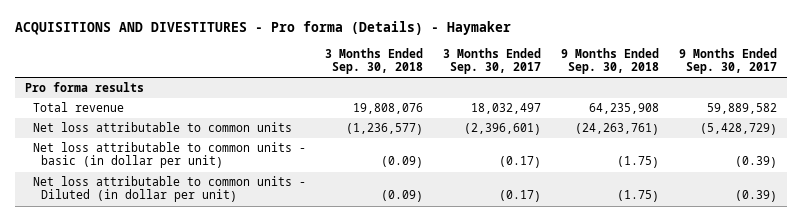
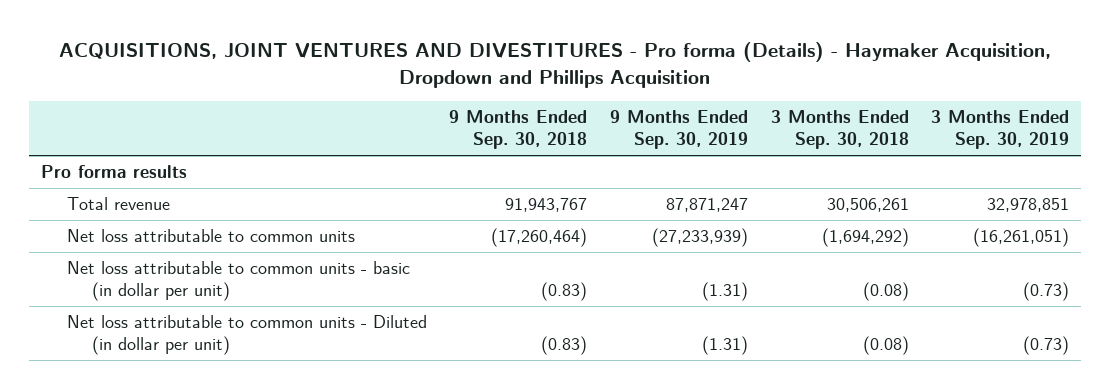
- ACQUISITIONS AND DIVESTITURES - Pro forma (Details) - Haymaker
+ ACQUISITIONS, JOINT VENTURES AND DIVESTITURES - Pro forma (Details) - Haymaker Acquisition, Dropdown and Phillips Acquisition
- | 3 Months Ended Sep. 30, 2018 | 3 Months Ended Sep. 30, 2017 | 9 Months Ended Sep. 30, 2018 | 9 Months Ended Sep. 30, 2017
+ | 9 Months Ended Sep. 30, 2018 | 9 Months Ended Sep. 30, 2019 | 3 Months Ended Sep. 30, 2018 | 3 Months Ended Sep. 30, 2019
- Total revenue | 19,808,076 | 18,032,497 | 64,235,908 | 59,889,582
- Net loss attributable to common units | (1,236,577) | (2,396,601) | (24,263,761) | (5,428,729)
- Net loss attributable to common units - basic (in dollar per unit) | (0.09) | (0.17) | (1.75) | (0.39)
- Net loss attributable to common units - Diluted (in dollar per unit) | (0.09) | (0.17) | (1.75) | (0.39)
+ Total revenue | 91,943,767 | 87,871,247 | 30,506,261 | 32,978,851
+ Net loss attributable to common units | (17,260,464) | (27,233,939) | (1,694,292) | (16,261,051)
+ Net loss attributable to common units - basic (in dollar per unit) | (0.83) | (1.31) | (0.08) | (0.73)
+ Net loss attributable to common units - Diluted (in dollar per unit) | (0.83) | (1.31) | (0.08) | (0.73)

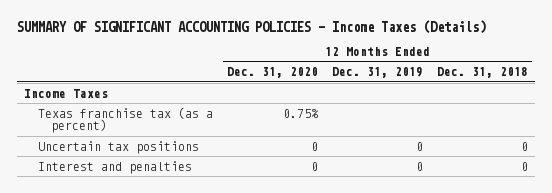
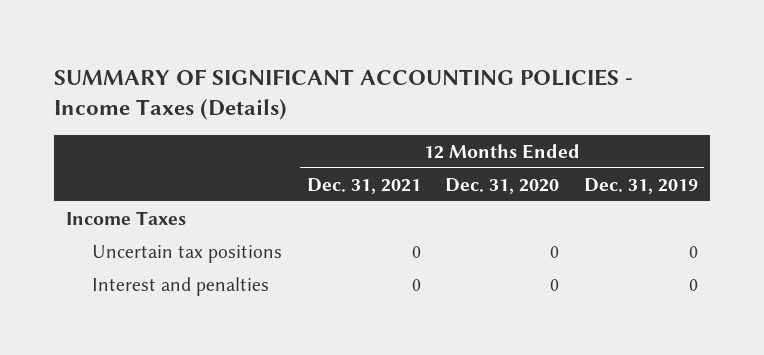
- | 12 Months Ended Dec. 31, 2020 | 12 Months Ended Dec. 31, 2019 | 12 Months Ended Dec. 31, 2018
+ | 12 Months Ended Dec. 31, 2021 | 12 Months Ended Dec. 31, 2020 | 12 Months Ended Dec. 31, 2019
- Texas franchise tax (as a percent) | 0.75% | |

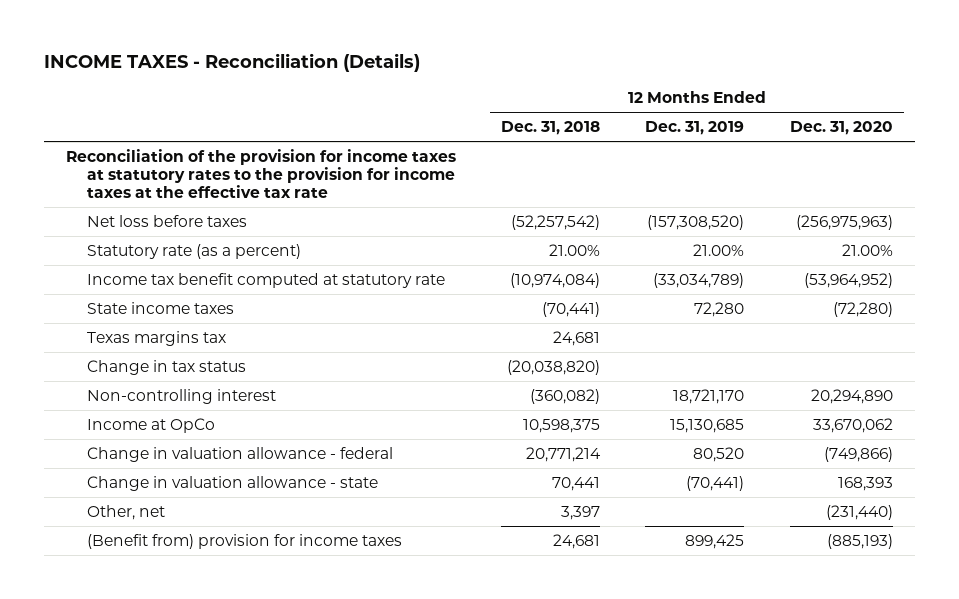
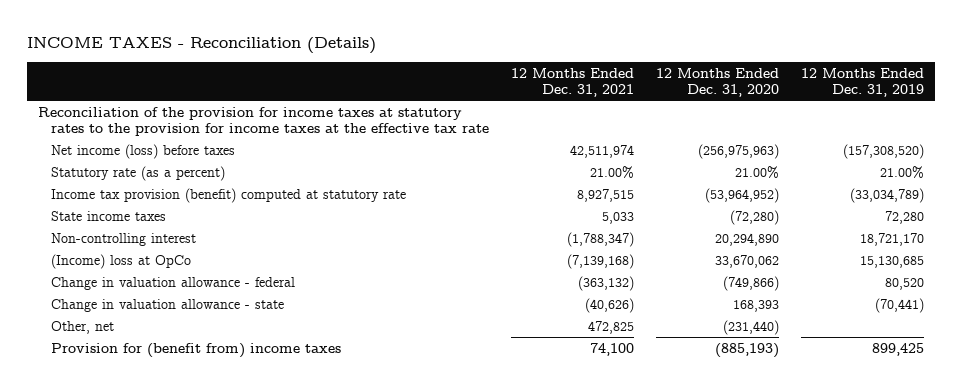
- | 12 Months Ended Dec. 31, 2018 | 12 Months Ended Dec. 31, 2019 | 12 Months Ended Dec. 31, 2020
+ | 12 Months Ended Dec. 31, 2021 | 12 Months Ended Dec. 31, 2020 | 12 Months Ended Dec. 31, 2019
- Net loss before taxes | (52,257,542) | (157,308,520) | (256,975,963)
+ Net income (loss) before taxes | 42,511,974 | (256,975,963) | (157,308,520)
- Income tax benefit computed at statutory rate | (10,974,084) | (33,034,789) | (53,964,952)
+ Income tax provision (benefit) computed at statutory rate | 8,927,515 | (53,964,952) | (33,034,789)
- Texas margins tax | 24,681 | |
- Change in tax status | (20,038,820) | |
- Income at OpCo | 10,598,375 | 15,130,685 | 33,670,062
+ (Income) loss at OpCo | (7,139,168) | 33,670,062 | 15,130,685
- (Benefit from) provision for income taxes | 24,681 | 899,425 | (885,193)
+ Provision for (benefit from) income taxes | 74,100 | (885,193) | 899,425

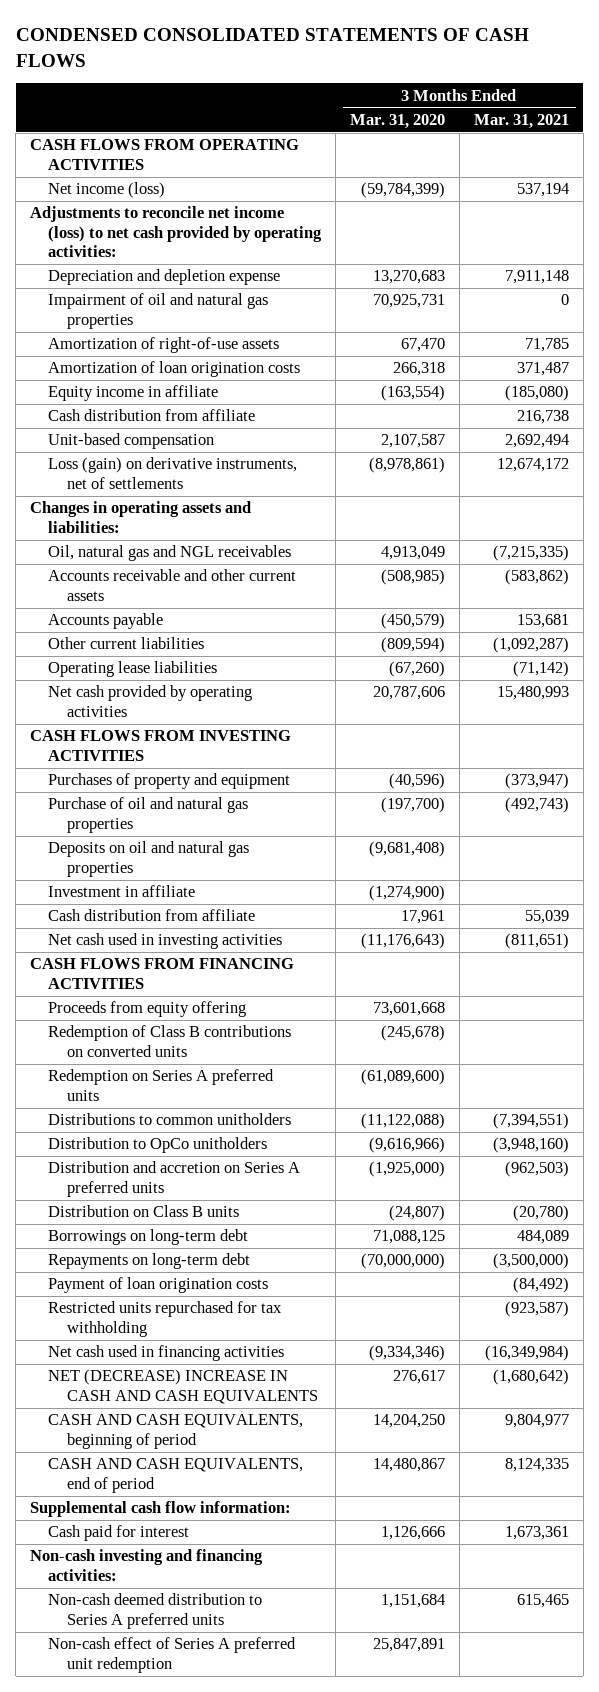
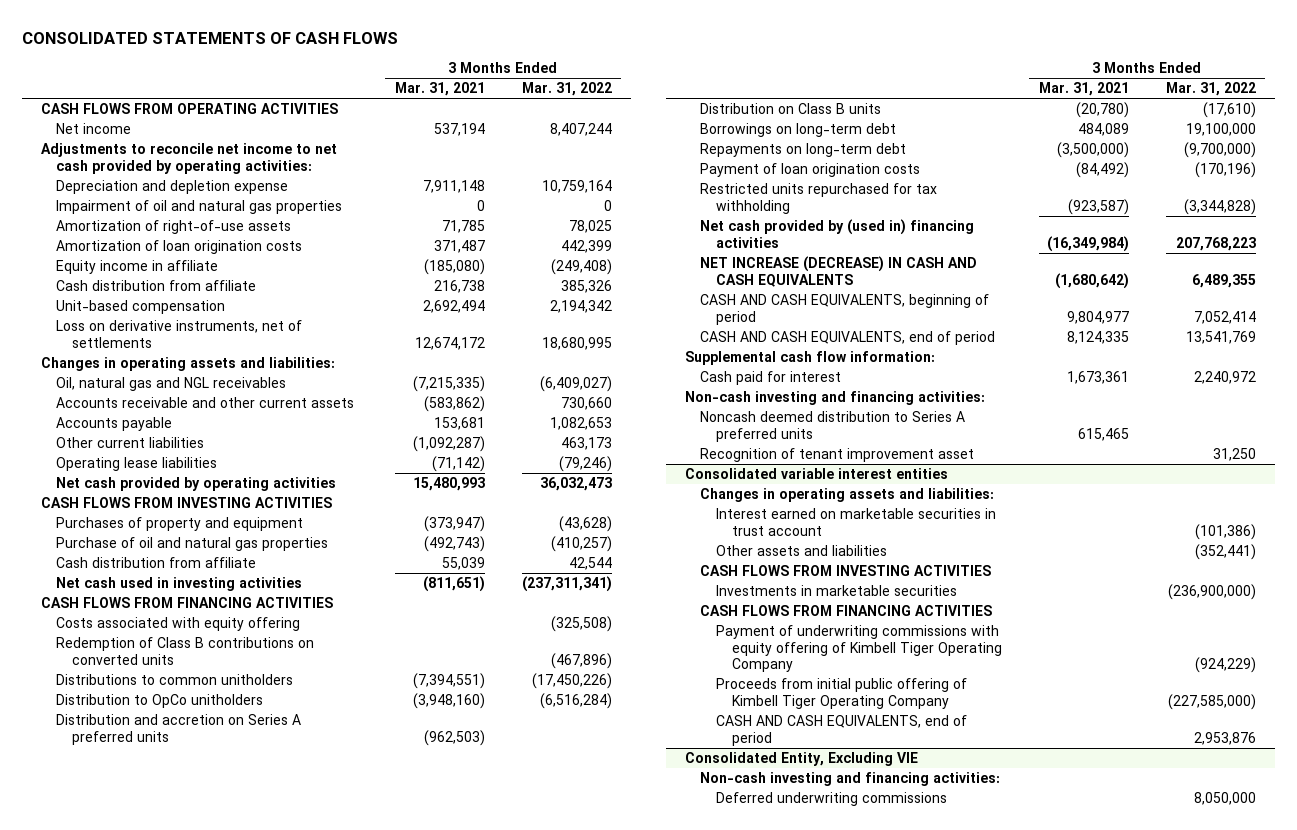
- CONDENSED CONSOLIDATED STATEMENTS OF CASH FLOWS
+ CONSOLIDATED STATEMENTS OF CASH FLOWS
- | 3 Months Ended Mar. 31, 2020 | 3 Months Ended Mar. 31, 2021
+ | 3 Months Ended Mar. 31, 2021 | 3 Months Ended Mar. 31, 2022
- Net income (loss) | (59,784,399) | 537,194
- Adjustments to reconcile net income (loss) to net cash provided by operating activities:
+ Net income | 537,194 | 8,407,244
+ Adjustments to reconcile net income to net cash provided by operating activities:
- Loss (gain) on derivative instruments, net of settlements | (8,978,861) | 12,674,172
+ Loss on derivative instruments, net of settlements | 12,674,172 | 18,680,995
- Deposits on oil and natural gas properties | (9,681,408) |
- Investment in affiliate | (1,274,900) |
- Proceeds from equity offering | 73,601,668 |
+ Costs associated with equity offering | | (325,508)
- Redemption on Series A preferred units | (61,089,600) |
- Net cash used in financing activities | (9,334,346) | (16,349,984)
- NET (DECREASE) INCREASE IN CASH AND CASH EQUIVALENTS | 276,617 | (1,680,642)
+ Net cash provided by (used in) financing activities | (16,349,984) | 207,768,223
+ NET INCREASE (DECREASE) IN CASH AND CASH EQUIVALENTS | (1,680,642) | 6,489,355
- Non-cash deemed distribution to Series A preferred units | 1,151,684 | 615,465
- Non-cash effect of Series A preferred unit redemption | 25,847,891 |
+ Noncash deemed distribution to Series A preferred units | 615,465 |
+ Recognition of tenant improvement asset | | 31,250
+ Consolidated variable interest entities
+ Changes in operating assets and liabilities:
+ Interest earned on marketable securities in trust account | | (101,386)
+ Other assets and liabilities | | (352,441)
+ CASH FLOWS FROM INVESTING ACTIVITIES
+ Investments in marketable securities | | (236,900,000)
+ CASH FLOWS FROM FINANCING ACTIVITIES
+ Payment of underwriting commissions with equity offering of Kimbell Tiger Operating Company | | (924,229)
+ Proceeds from initial public offering of Kimbell Tiger Operating Company | | (227,585,000)
+ CASH AND CASH EQUIVALENTS, end of period | | 2,953,876
+ Consolidated Entity, Excluding VIE
+ Non-cash investing and financing activities:
+ Deferred underwriting commissions | | 8,050,000

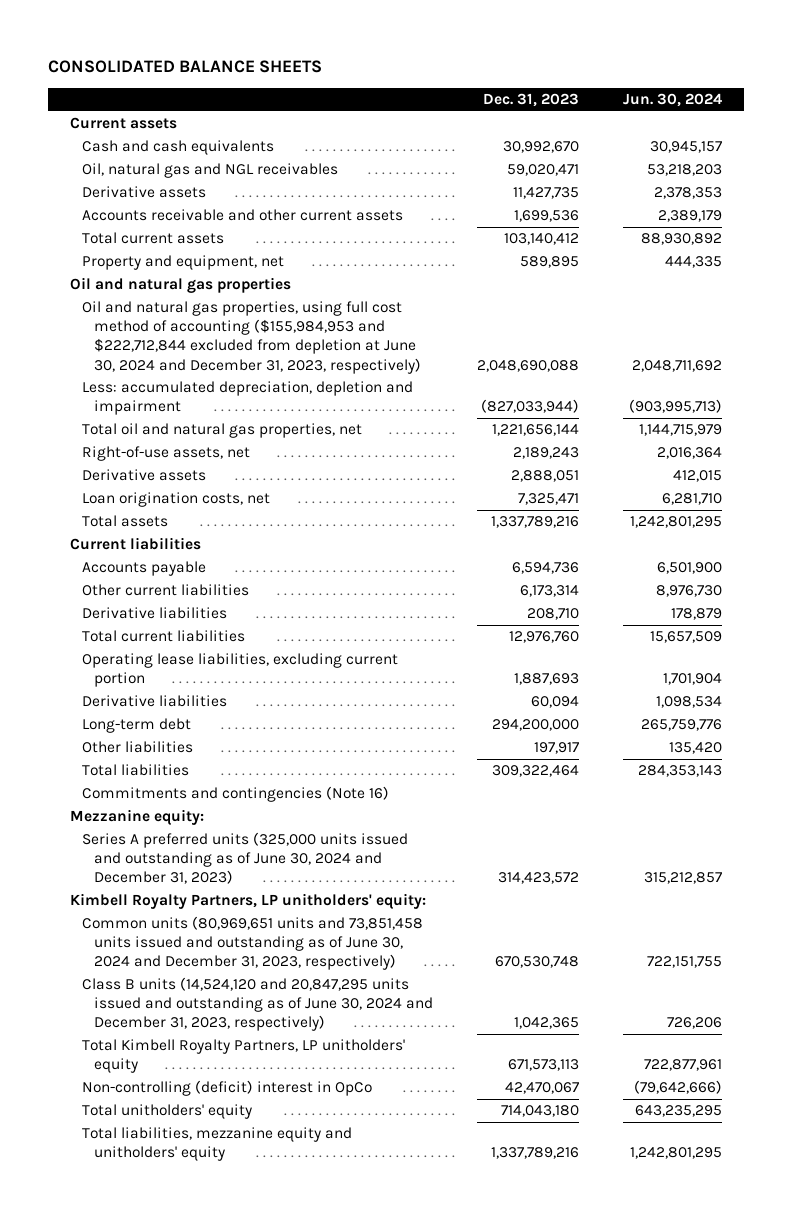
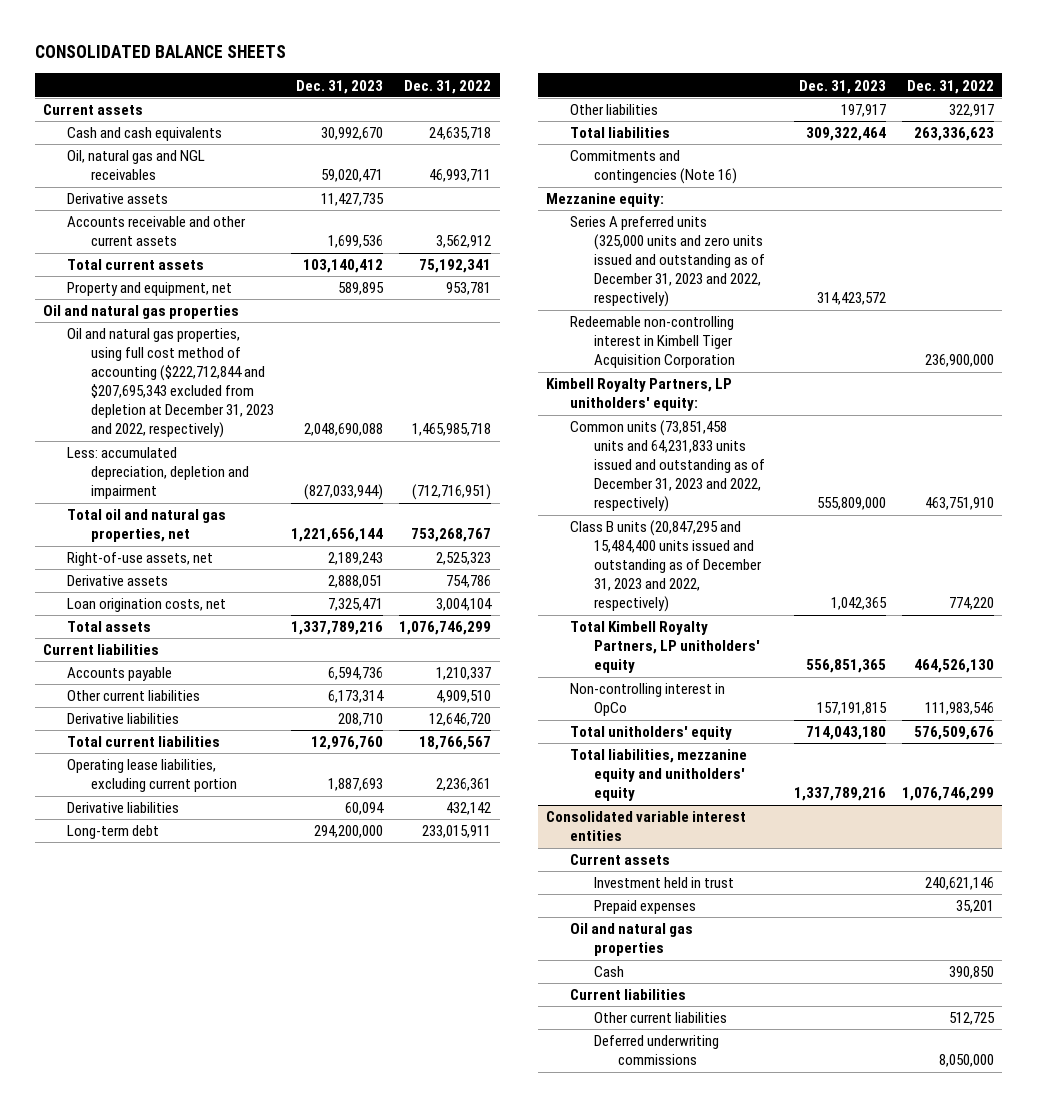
- | Dec. 31, 2023 | Jun. 30, 2024
+ | Dec. 31, 2023 | Dec. 31, 2022
- Oil and natural gas properties, using full cost method of accounting ($155,984,953 and $222,712,844 excluded from depletion at June 30, 2024 and December 31, 2023, respectively) | 2,048,690,088 | 2,048,711,692
+ Oil and natural gas properties, using full cost method of accounting ($222,712,844 and $207,695,343 excluded from depletion at December 31, 2023 and 2022, respectively) | 2,048,690,088 | 1,465,985,718
- Series A preferred units (325,000 units issued and outstanding as of June 30, 2024 and December 31, 2023) | 314,423,572 | 315,212,857
+ Series A preferred units (325,000 units and zero units issued and outstanding as of December 31, 2023 and 2022, respectively) | 314,423,572 |
+ Redeemable non-controlling interest in Kimbell Tiger Acquisition Corporation | | 236,900,000
- Common units (80,969,651 units and 73,851,458 units issued and outstanding as of June 30, 2024 and December 31, 2023, respectively) | 670,530,748 | 722,151,755
- Class B units (14,524,120 and 20,847,295 units issued and outstanding as of June 30, 2024 and December 31, 2023, respectively) | 1,042,365 | 726,206
- Total Kimbell Royalty Partners, LP unitholders' equity | 671,573,113 | 722,877,961
- Non-controlling (deficit) interest in OpCo | 42,470,067 | (79,642,666)
+ Common units (73,851,458 units and 64,231,833 units issued and outstanding as of December 31, 2023 and 2022, respectively) | 555,809,000 | 463,751,910
+ Class B units (20,847,295 and 15,484,400 units issued and outstanding as of December 31, 2023 and 2022, respectively) | 1,042,365 | 774,220
+ Total Kimbell Royalty Partners, LP unitholders' equity | 556,851,365 | 464,526,130
+ Non-controlling interest in OpCo | 157,191,815 | 111,983,546
+ Consolidated variable interest entities
+ Current assets
+ Investment held in trust | | 240,621,146
+ Prepaid expenses | | 35,201
+ Oil and natural gas properties
+ Cash | | 390,850
+ Current liabilities
+ Other current liabilities | | 512,725
+ Deferred underwriting commissions | | 8,050,000

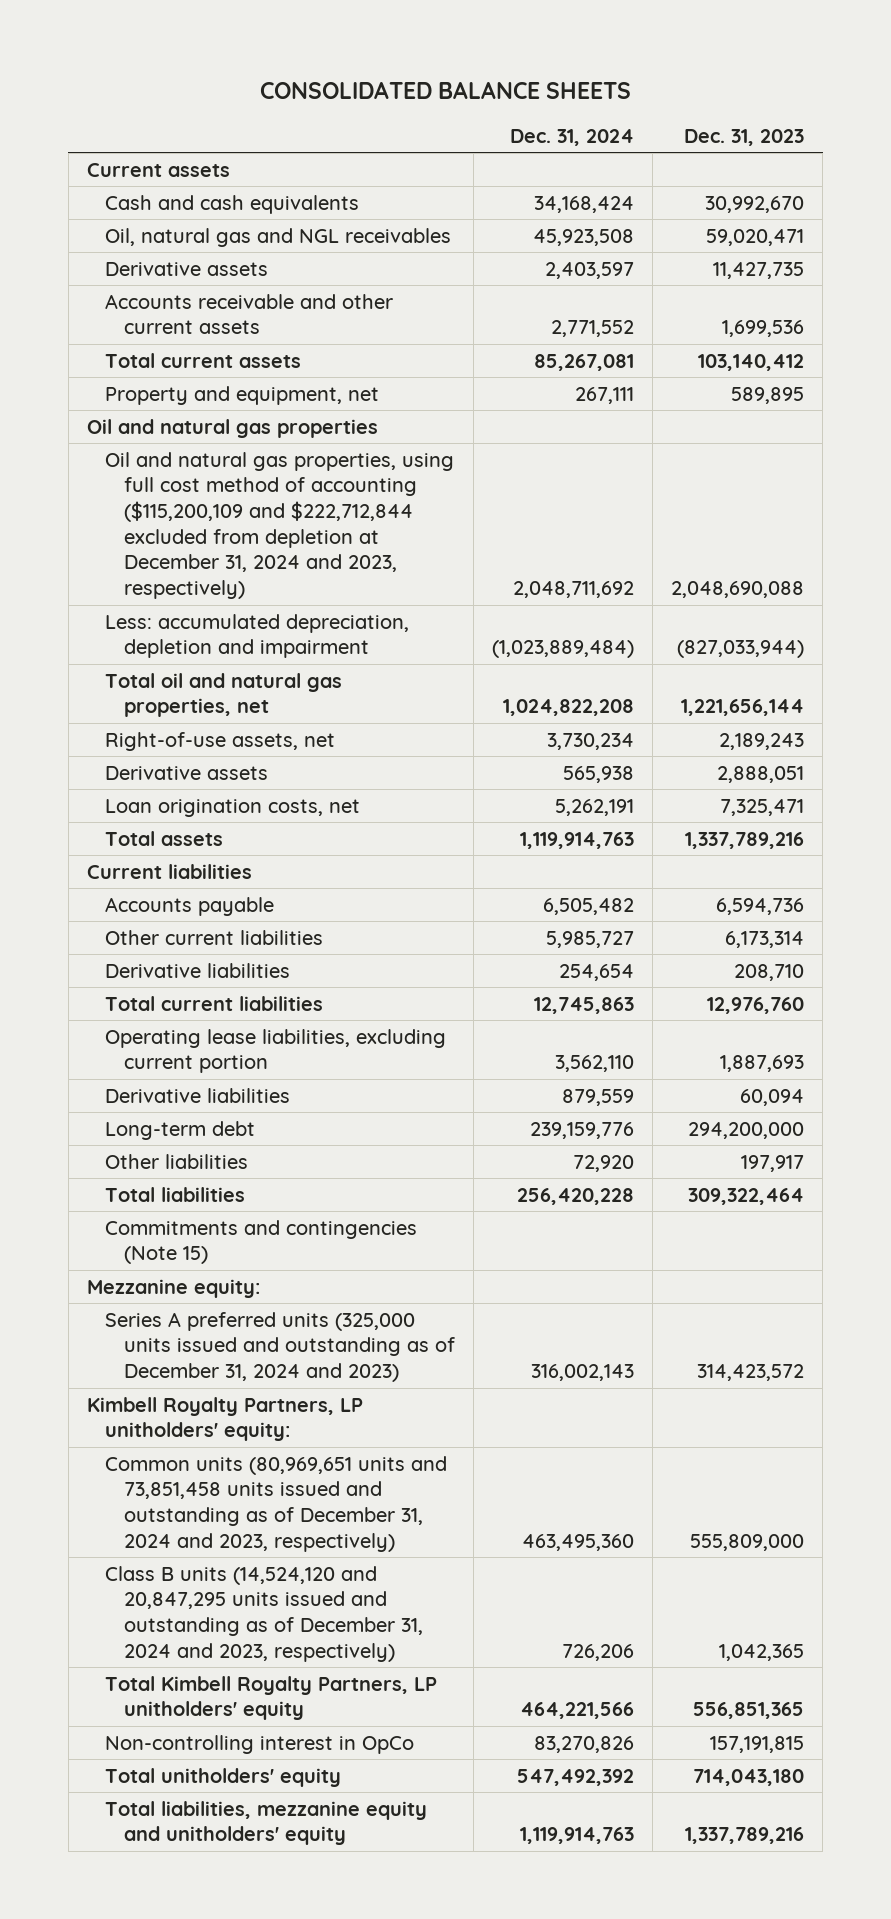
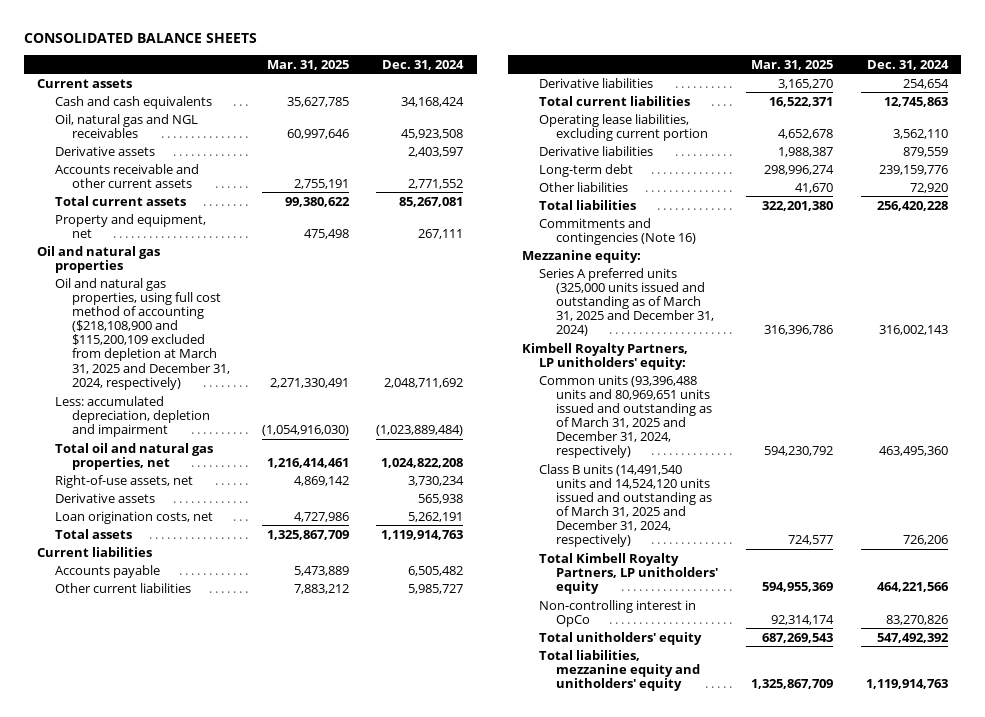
- | Dec. 31, 2024 | Dec. 31, 2023
+ | Mar. 31, 2025 | Dec. 31, 2024
- Oil and natural gas properties, using full cost method of accounting ($115,200,109 and $222,712,844 excluded from depletion at December 31, 2024 and 2023, respectively) | 2,048,711,692 | 2,048,690,088
+ Oil and natural gas properties, using full cost method of accounting ($218,108,900 and $115,200,109 excluded from depletion at March 31, 2025 and December 31, 2024, respectively) | 2,271,330,491 | 2,048,711,692
- Commitments and contingencies (Note 15)
+ Commitments and contingencies (Note 16)
- Series A preferred units (325,000 units issued and outstanding as of December 31, 2024 and 2023) | 316,002,143 | 314,423,572
+ Series A preferred units (325,000 units issued and outstanding as of March 31, 2025 and December 31, 2024) | 316,396,786 | 316,002,143
- Common units (80,969,651 units and 73,851,458 units issued and outstanding as of December 31, 2024 and 2023, respectively) | 463,495,360 | 555,809,000
- Class B units (14,524,120 and 20,847,295 units issued and outstanding as of December 31, 2024 and 2023, respectively) | 726,206 | 1,042,365
+ Common units (93,396,488 units and 80,969,651 units issued and outstanding as of March 31, 2025 and December 31, 2024, respectively) | 594,230,792 | 463,495,360
+ Class B units (14,491,540 units and 14,524,120 units issued and outstanding as of March 31, 2025 and December 31, 2024, respectively) | 724,577 | 726,206

